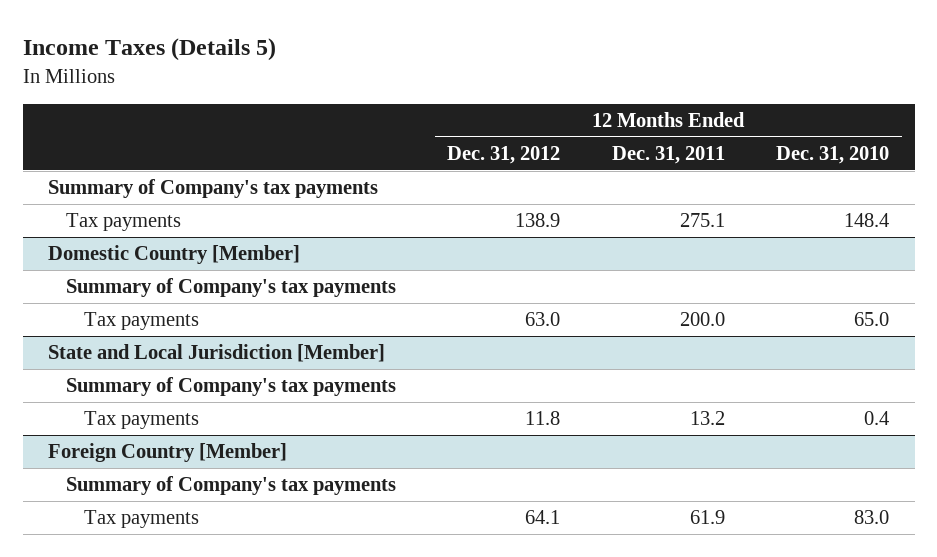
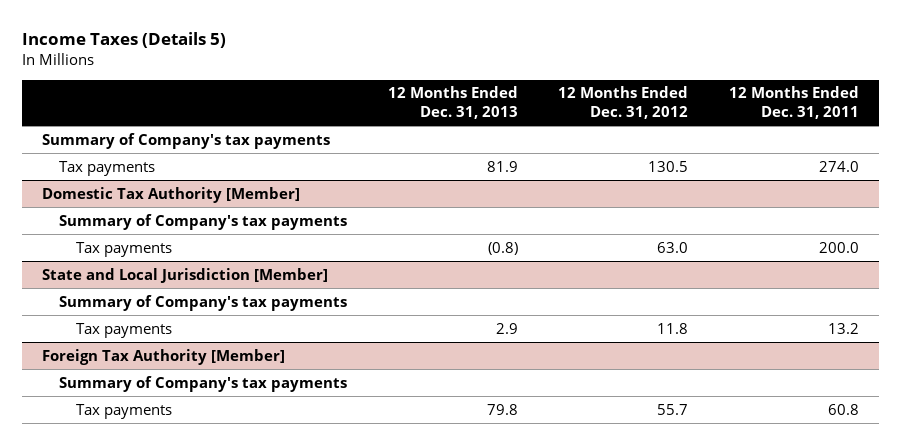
- | 12 Months Ended Dec. 31, 2012 | 12 Months Ended Dec. 31, 2011 | 12 Months Ended Dec. 31, 2010
+ | 12 Months Ended Dec. 31, 2013 | 12 Months Ended Dec. 31, 2012 | 12 Months Ended Dec. 31, 2011
- Tax payments | 138.9 | 275.1 | 148.4
- Domestic Country [Member]
+ Tax payments | 81.9 | 130.5 | 274.0
+ Domestic Tax Authority [Member]
- Foreign Country [Member]
+ Foreign Tax Authority [Member]
- Tax payments | 64.1 | 61.9 | 83.0
+ Tax payments | 79.8 | 55.7 | 60.8

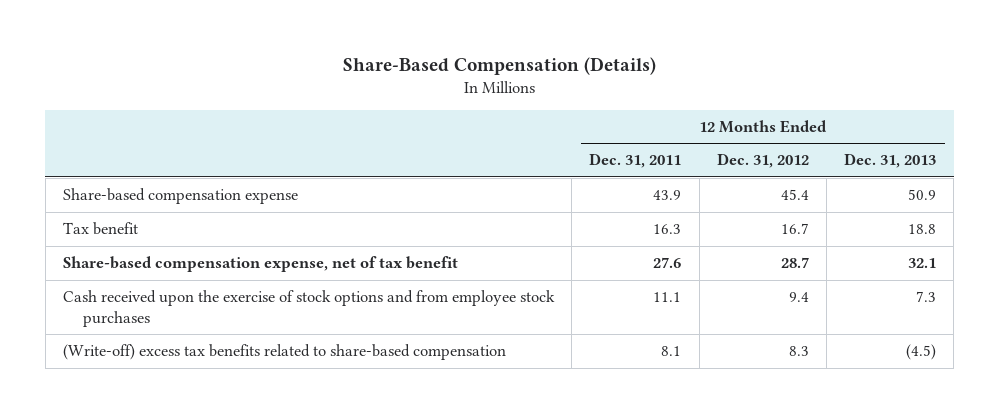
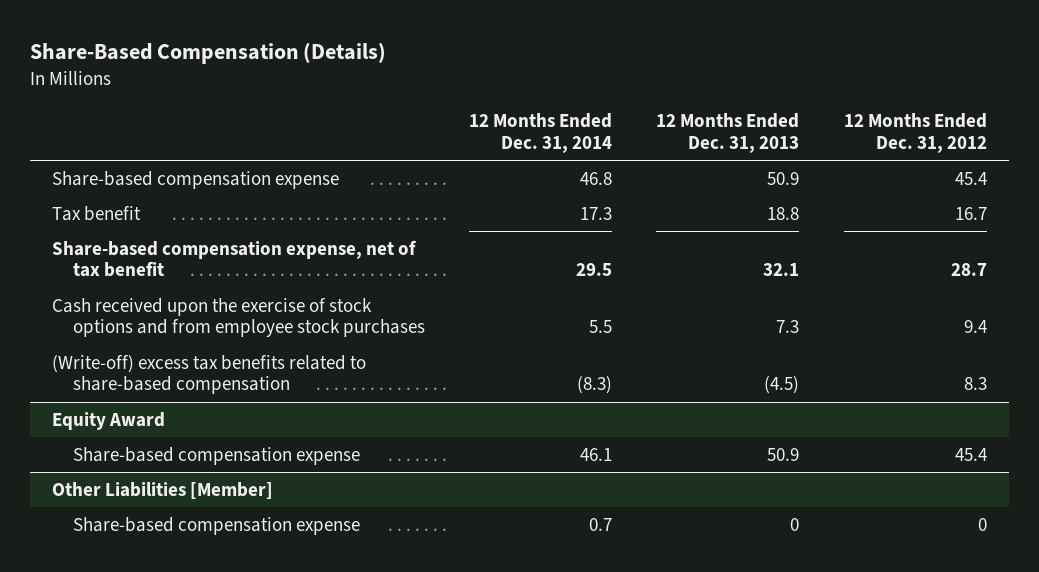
- | 12 Months Ended Dec. 31, 2011 | 12 Months Ended Dec. 31, 2012 | 12 Months Ended Dec. 31, 2013
+ | 12 Months Ended Dec. 31, 2014 | 12 Months Ended Dec. 31, 2013 | 12 Months Ended Dec. 31, 2012
+ Equity Award
+ Share-based compensation expense | 46.1 | 50.9 | 45.4
+ Other Liabilities [Member]
+ Share-based compensation expense | 0.7 | 0 | 0

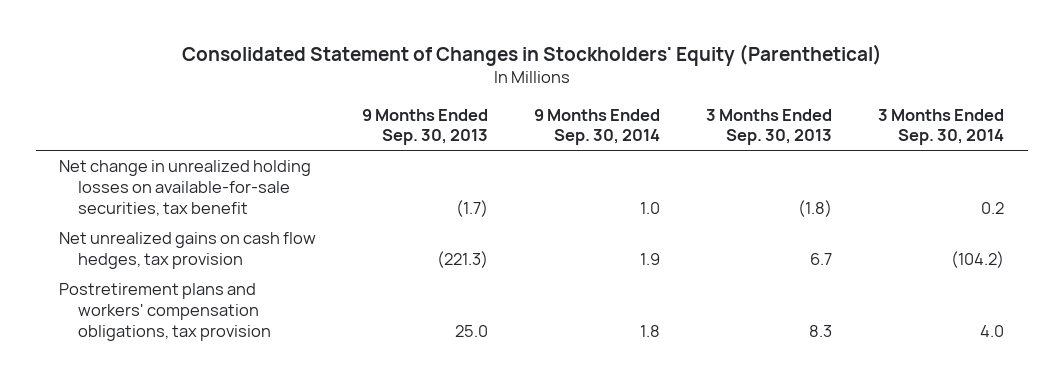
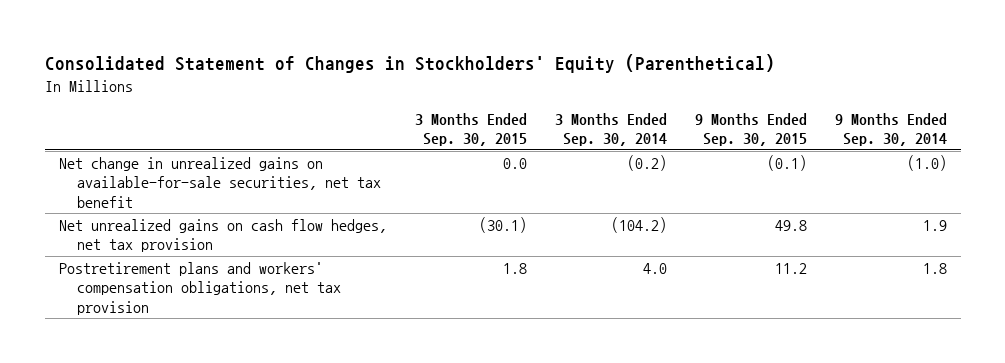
- | 9 Months Ended Sep. 30, 2013 | 9 Months Ended Sep. 30, 2014 | 3 Months Ended Sep. 30, 2013 | 3 Months Ended Sep. 30, 2014
+ | 3 Months Ended Sep. 30, 2015 | 3 Months Ended Sep. 30, 2014 | 9 Months Ended Sep. 30, 2015 | 9 Months Ended Sep. 30, 2014
- Net change in unrealized holding losses on available-for-sale securities, tax benefit | (1.7) | 1.0 | (1.8) | 0.2
- Net unrealized gains on cash flow hedges, tax provision | (221.3) | 1.9 | 6.7 | (104.2)
- Postretirement plans and workers' compensation obligations, tax provision | 25.0 | 1.8 | 8.3 | 4.0
+ Net change in unrealized gains on available-for-sale securities, net tax benefit | 0.0 | (0.2) | (0.1) | (1.0)
+ Net unrealized gains on cash flow hedges, net tax provision | (30.1) | (104.2) | 49.8 | 1.9
+ Postretirement plans and workers' compensation obligations, net tax provision | 1.8 | 4.0 | 11.2 | 1.8

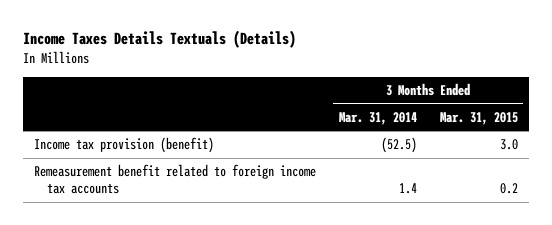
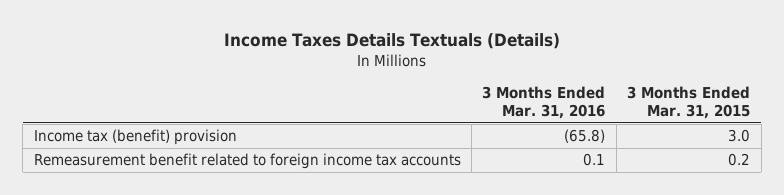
- | 3 Months Ended Mar. 31, 2014 | 3 Months Ended Mar. 31, 2015
+ | 3 Months Ended Mar. 31, 2016 | 3 Months Ended Mar. 31, 2015
- Income tax provision (benefit) | (52.5) | 3.0
+ Income tax (benefit) provision | (65.8) | 3.0

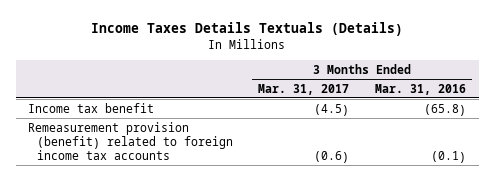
- | 3 Months Ended Mar. 31, 2016 | 3 Months Ended Mar. 31, 2015
+ | 3 Months Ended Mar. 31, 2017 | 3 Months Ended Mar. 31, 2016
- Income tax (benefit) provision | (65.8) | 3.0
- Remeasurement benefit related to foreign income tax accounts | 0.1 | 0.2
+ Income tax benefit | (4.5) | (65.8)
+ Remeasurement provision (benefit) related to foreign income tax accounts | (0.6) | (0.1)

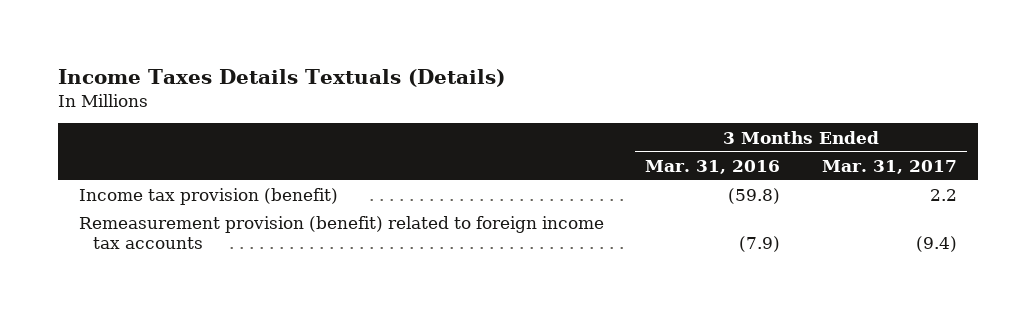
- | 3 Months Ended Mar. 31, 2017 | 3 Months Ended Mar. 31, 2016
+ | 3 Months Ended Mar. 31, 2016 | 3 Months Ended Mar. 31, 2017
- Income tax benefit | (4.5) | (65.8)
- Remeasurement provision (benefit) related to foreign income tax accounts | (0.6) | (0.1)
+ Income tax provision (benefit) | (59.8) | 2.2
+ Remeasurement provision (benefit) related to foreign income tax accounts | (7.9) | (9.4)

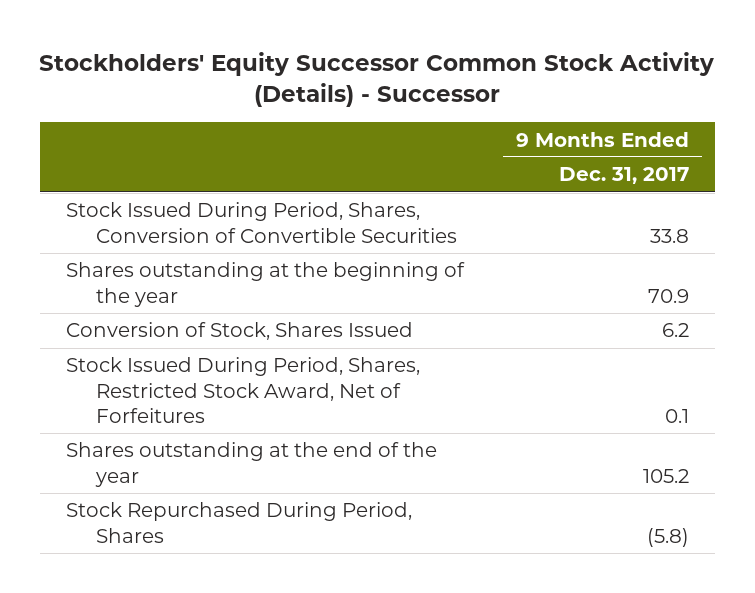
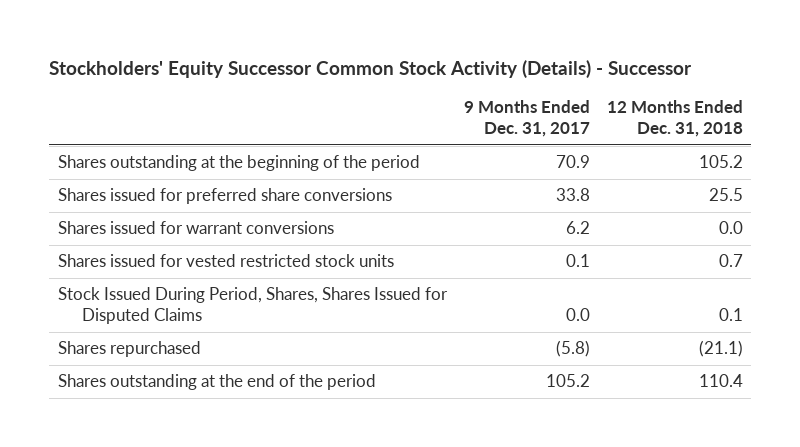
- | 9 Months Ended Dec. 31, 2017
+ | 9 Months Ended Dec. 31, 2017 | 12 Months Ended Dec. 31, 2018
- Stock Issued During Period, Shares, Conversion of Convertible Securities | 33.8
- Shares outstanding at the beginning of the year | 70.9
- Conversion of Stock, Shares Issued | 6.2
- Stock Issued During Period, Shares, Restricted Stock Award, Net of Forfeitures | 0.1
- Shares outstanding at the end of the year | 105.2
- Stock Repurchased During Period, Shares | (5.8)
+ Shares outstanding at the beginning of the period | 70.9 | 105.2
+ Shares issued for preferred share conversions | 33.8 | 25.5
+ Shares issued for warrant conversions | 6.2 | 0.0
+ Shares issued for vested restricted stock units | 0.1 | 0.7
+ Stock Issued During Period, Shares, Shares Issued for Disputed Claims | 0.0 | 0.1
+ Shares repurchased | (5.8) | (21.1)
+ Shares outstanding at the end of the period | 105.2 | 110.4

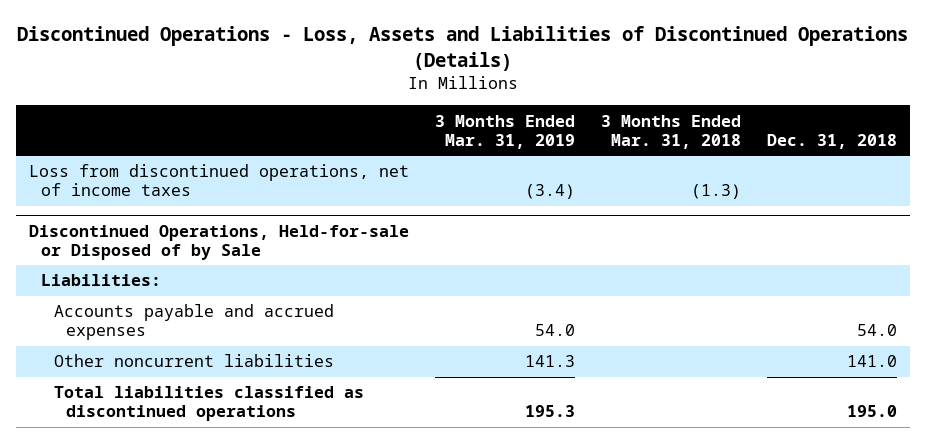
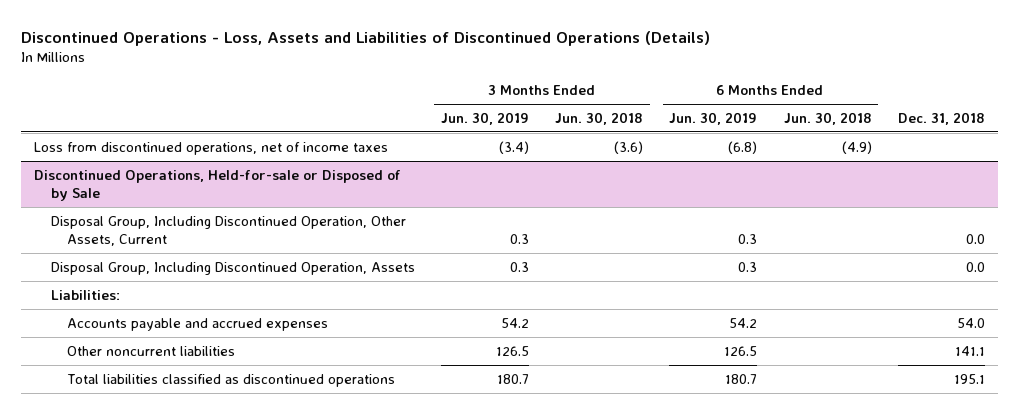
- | 3 Months Ended Mar. 31, 2019 | 3 Months Ended Mar. 31, 2018 | Dec. 31, 2018
+ | 3 Months Ended Jun. 30, 2019 | 3 Months Ended Jun. 30, 2018 | 6 Months Ended Jun. 30, 2019 | 6 Months Ended Jun. 30, 2018 | Dec. 31, 2018
@ Discontinued Operations, Held-for-sale or Disposed of by Sale
+ Disposal Group, Including Discontinued Operation, Other Assets, Current | 0.3 | | 0.3 | | 0.0
+ Disposal Group, Including Discontinued Operation, Assets | 0.3 | | 0.3 | | 0.0
- Other noncurrent liabilities | 141.3 | | 141.0
- Total liabilities classified as discontinued operations | 195.3 | | 195.0
+ Other noncurrent liabilities | 126.5 | | 126.5 | | 141.1
+ Total liabilities classified as discontinued operations | 180.7 | | 180.7 | | 195.1

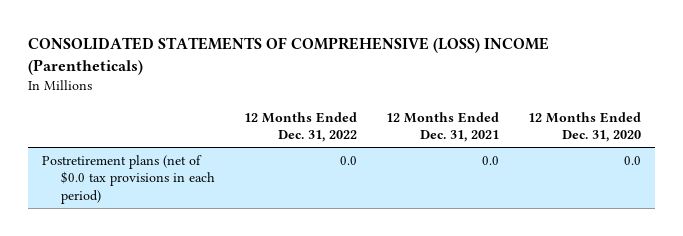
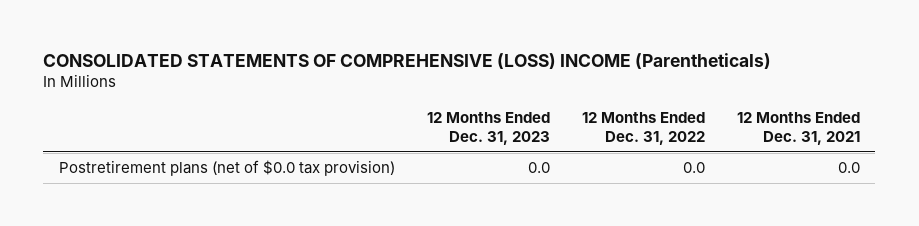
- | 12 Months Ended Dec. 31, 2022 | 12 Months Ended Dec. 31, 2021 | 12 Months Ended Dec. 31, 2020
+ | 12 Months Ended Dec. 31, 2023 | 12 Months Ended Dec. 31, 2022 | 12 Months Ended Dec. 31, 2021
- Postretirement plans (net of $0.0 tax provisions in each period) | 0.0 | 0.0 | 0.0
+ Postretirement plans (net of $0.0 tax provision) | 0.0 | 0.0 | 0.0

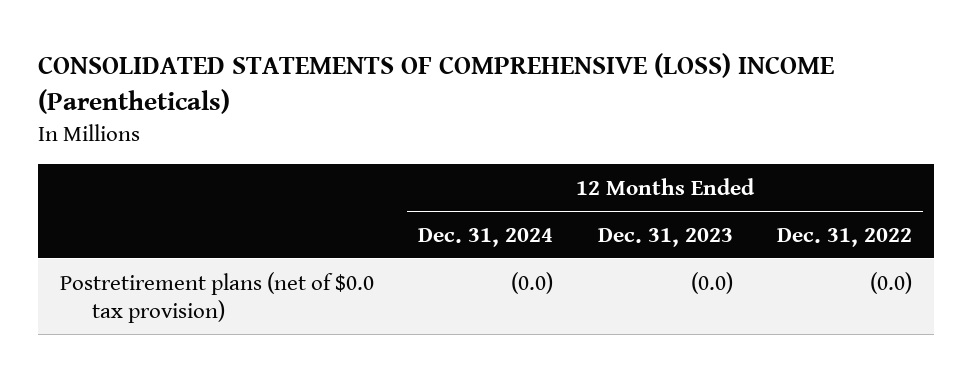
- | 12 Months Ended Dec. 31, 2023 | 12 Months Ended Dec. 31, 2022 | 12 Months Ended Dec. 31, 2021
+ | 12 Months Ended Dec. 31, 2024 | 12 Months Ended Dec. 31, 2023 | 12 Months Ended Dec. 31, 2022
- Postretirement plans (net of $0.0 tax provision) | 0.0 | 0.0 | 0.0
+ Postretirement plans (net of $0.0 tax provision) | (0.0) | (0.0) | (0.0)

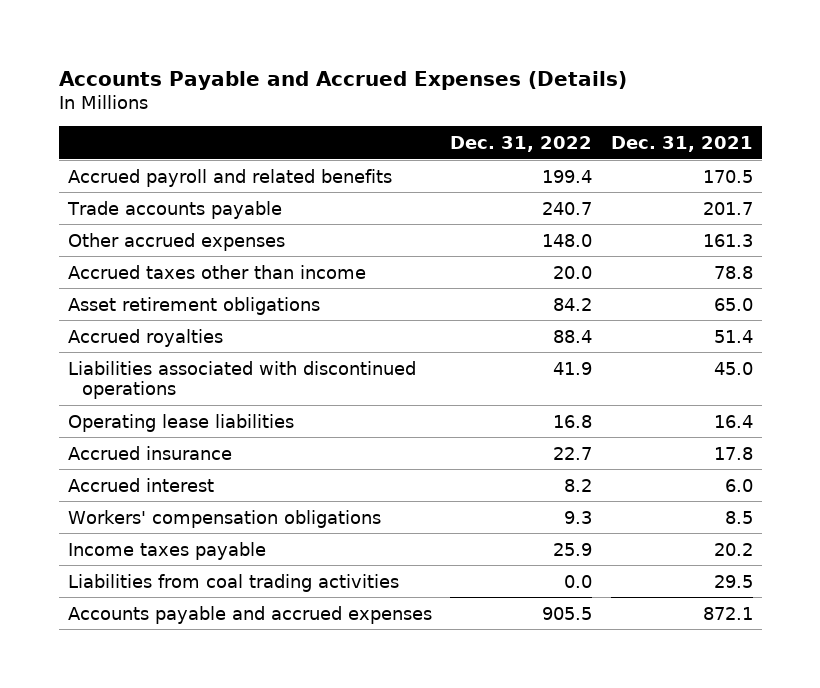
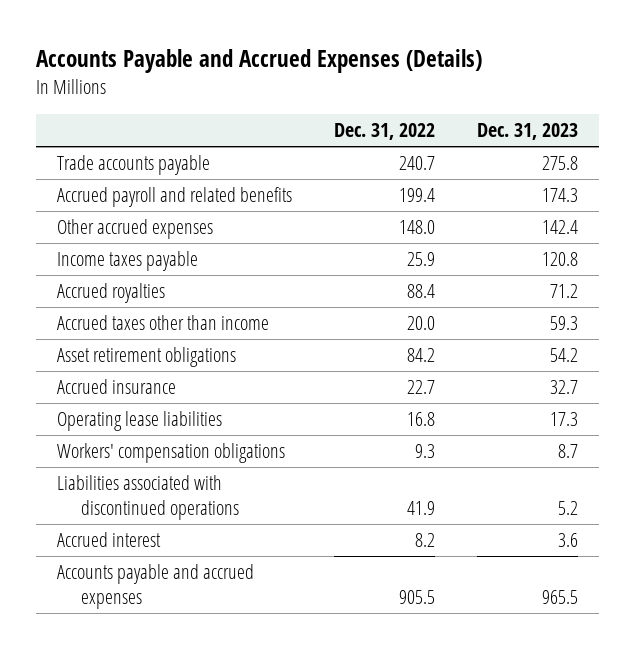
- | Dec. 31, 2022 | Dec. 31, 2021
+ | Dec. 31, 2022 | Dec. 31, 2023
moved down: Accrued payroll and related benefits | 199.4 | 174.3
moved up: Income taxes payable | 25.9 | 120.8
moved up: Accrued royalties | 88.4 | 71.2
moved down: Operating lease liabilities | 16.8 | 17.3
- Liabilities from coal trading activities | 0.0 | 29.5
moved down: Liabilities associated with discontinued operations | 41.9 | 5.2
moved down: Accrued interest | 8.2 | 3.6

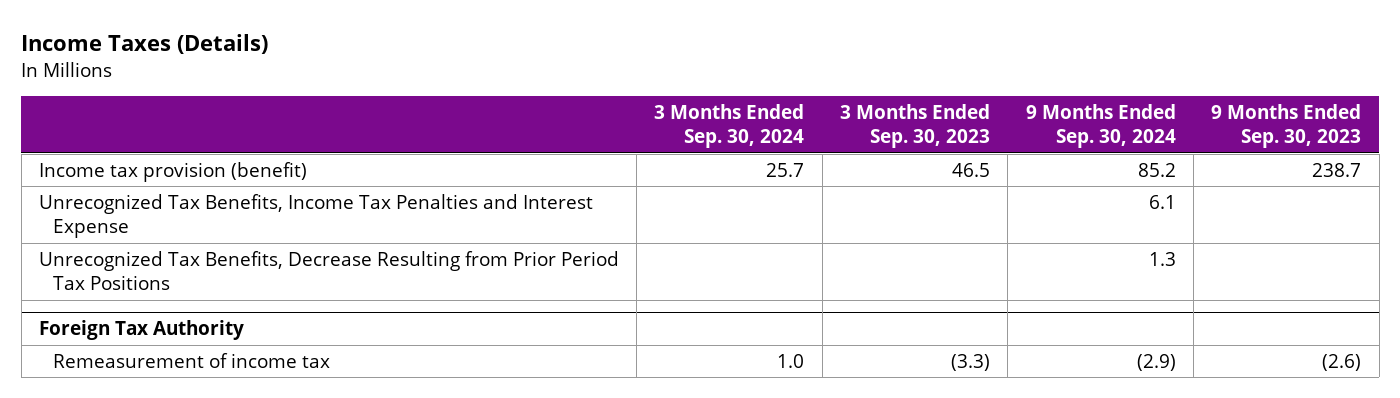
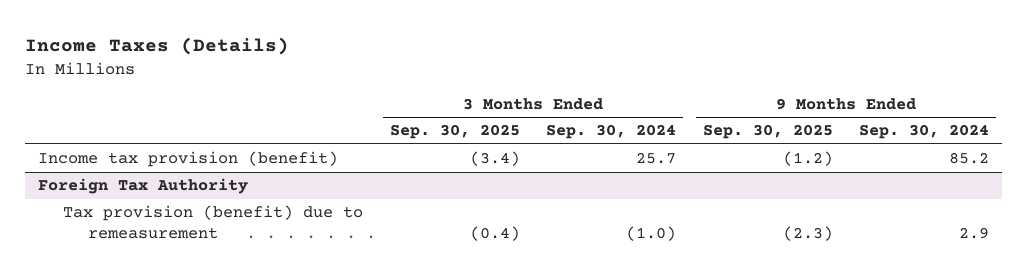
- | 3 Months Ended Sep. 30, 2024 | 3 Months Ended Sep. 30, 2023 | 9 Months Ended Sep. 30, 2024 | 9 Months Ended Sep. 30, 2023
+ | 3 Months Ended Sep. 30, 2025 | 3 Months Ended Sep. 30, 2024 | 9 Months Ended Sep. 30, 2025 | 9 Months Ended Sep. 30, 2024
- Unrecognized Tax Benefits, Income Tax Penalties and Interest Expense | | | 6.1 |
- Unrecognized Tax Benefits, Decrease Resulting from Prior Period Tax Positions | | | 1.3 |
@ Foreign Tax Authority
- Remeasurement of income tax | 1.0 | (3.3) | (2.9) | (2.6)
+ Tax provision (benefit) due to remeasurement | (0.4) | (1.0) | (2.3) | 2.9

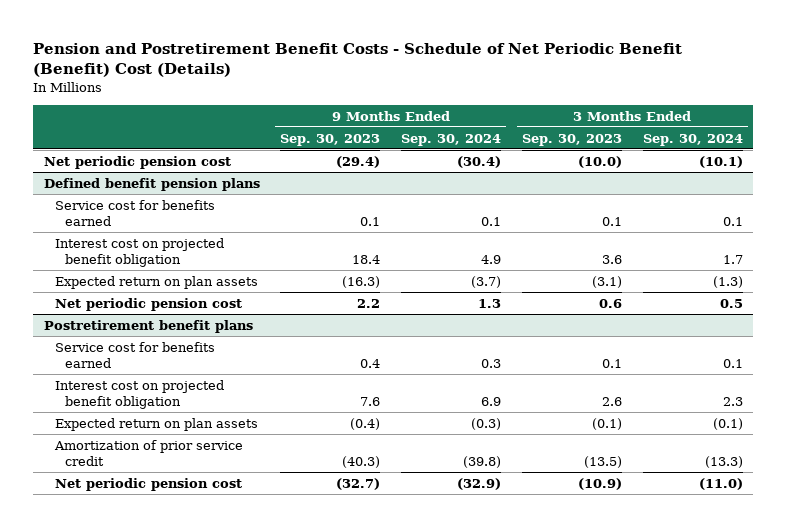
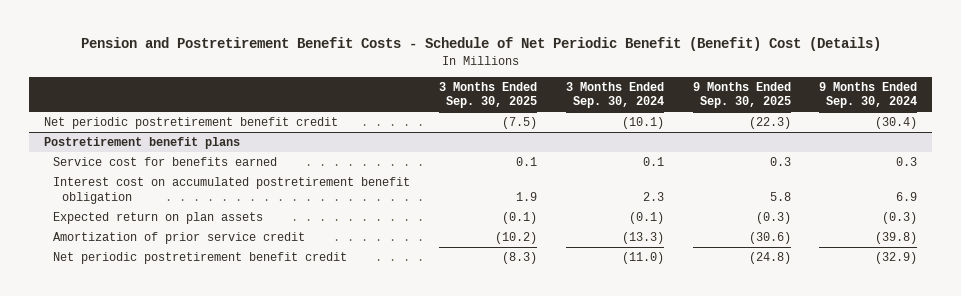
- | 9 Months Ended Sep. 30, 2023 | 9 Months Ended Sep. 30, 2024 | 3 Months Ended Sep. 30, 2023 | 3 Months Ended Sep. 30, 2024
+ | 3 Months Ended Sep. 30, 2025 | 3 Months Ended Sep. 30, 2024 | 9 Months Ended Sep. 30, 2025 | 9 Months Ended Sep. 30, 2024
- Net periodic pension cost | (29.4) | (30.4) | (10.0) | (10.1)
- Defined benefit pension plans
- Service cost for benefits earned | 0.1 | 0.1 | 0.1 | 0.1
- Interest cost on projected benefit obligation | 18.4 | 4.9 | 3.6 | 1.7
- Expected return on plan assets | (16.3) | (3.7) | (3.1) | (1.3)
- Net periodic pension cost | 2.2 | 1.3 | 0.6 | 0.5
+ Net periodic postretirement benefit credit | (7.5) | (10.1) | (22.3) | (30.4)
@ Postretirement benefit plans
- Interest cost on projected benefit obligation | 7.6 | 6.9 | 2.6 | 2.3
+ Interest cost on accumulated postretirement benefit obligation | 1.9 | 2.3 | 5.8 | 6.9
- Net periodic pension cost | (32.7) | (32.9) | (10.9) | (11.0)
+ Net periodic postretirement benefit credit | (8.3) | (11.0) | (24.8) | (32.9)

